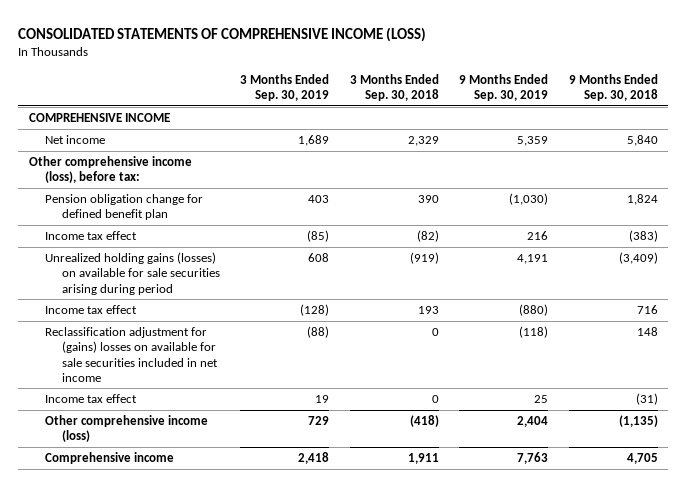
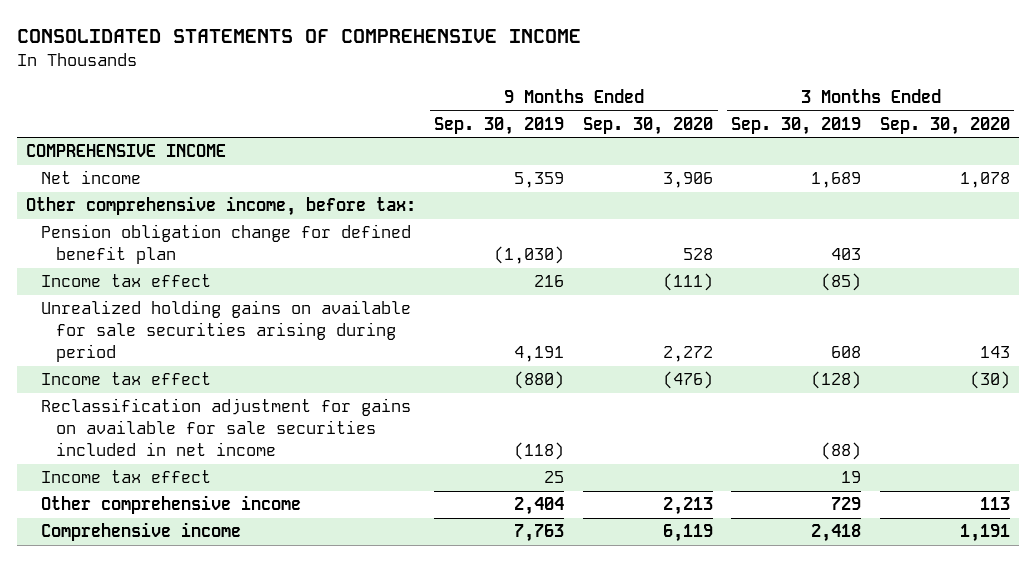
- CONSOLIDATED STATEMENTS OF COMPREHENSIVE INCOME (LOSS)
+ CONSOLIDATED STATEMENTS OF COMPREHENSIVE INCOME
- | 3 Months Ended Sep. 30, 2019 | 3 Months Ended Sep. 30, 2018 | 9 Months Ended Sep. 30, 2019 | 9 Months Ended Sep. 30, 2018
+ | 9 Months Ended Sep. 30, 2019 | 9 Months Ended Sep. 30, 2020 | 3 Months Ended Sep. 30, 2019 | 3 Months Ended Sep. 30, 2020
- Other comprehensive income (loss), before tax:
+ Other comprehensive income, before tax:
- Unrealized holding gains (losses) on available for sale securities arising during period | 608 | (919) | 4,191 | (3,409)
+ Unrealized holding gains on available for sale securities arising during period | 4,191 | 2,272 | 608 | 143
- Reclassification adjustment for (gains) losses on available for sale securities included in net income | (88) | 0 | (118) | 148
+ Reclassification adjustment for gains on available for sale securities included in net income | (118) | | (88) |
- Other comprehensive income (loss) | 729 | (418) | 2,404 | (1,135)
+ Other comprehensive income | 2,404 | 2,213 | 729 | 113

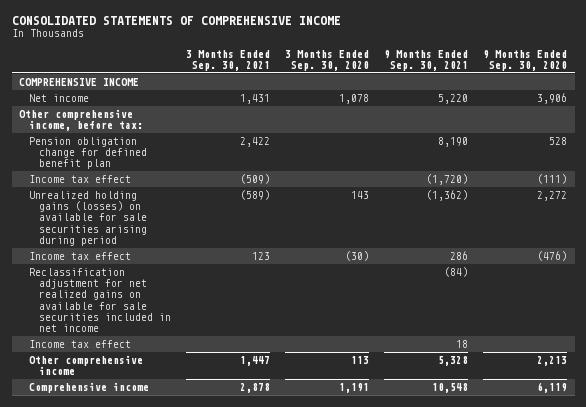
- | 9 Months Ended Sep. 30, 2019 | 9 Months Ended Sep. 30, 2020 | 3 Months Ended Sep. 30, 2019 | 3 Months Ended Sep. 30, 2020
+ | 3 Months Ended Sep. 30, 2021 | 3 Months Ended Sep. 30, 2020 | 9 Months Ended Sep. 30, 2021 | 9 Months Ended Sep. 30, 2020
- Unrealized holding gains on available for sale securities arising during period | 4,191 | 2,272 | 608 | 143
+ Unrealized holding gains (losses) on available for sale securities arising during period | (589) | 143 | (1,362) | 2,272
- Reclassification adjustment for gains on available for sale securities included in net income | (118) | | (88) |
+ Reclassification adjustment for net realized gains on available for sale securities included in net income | | | (84) |

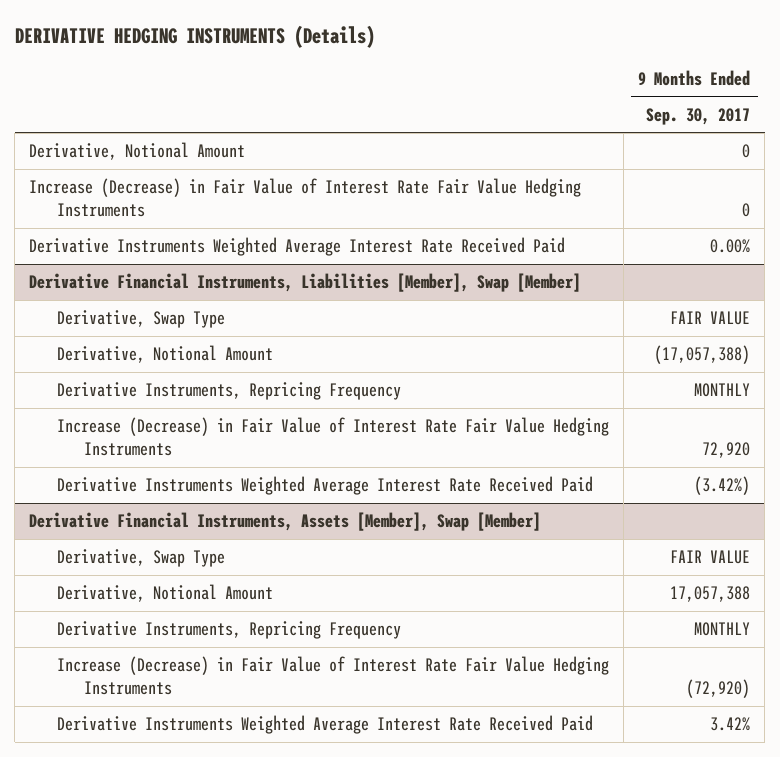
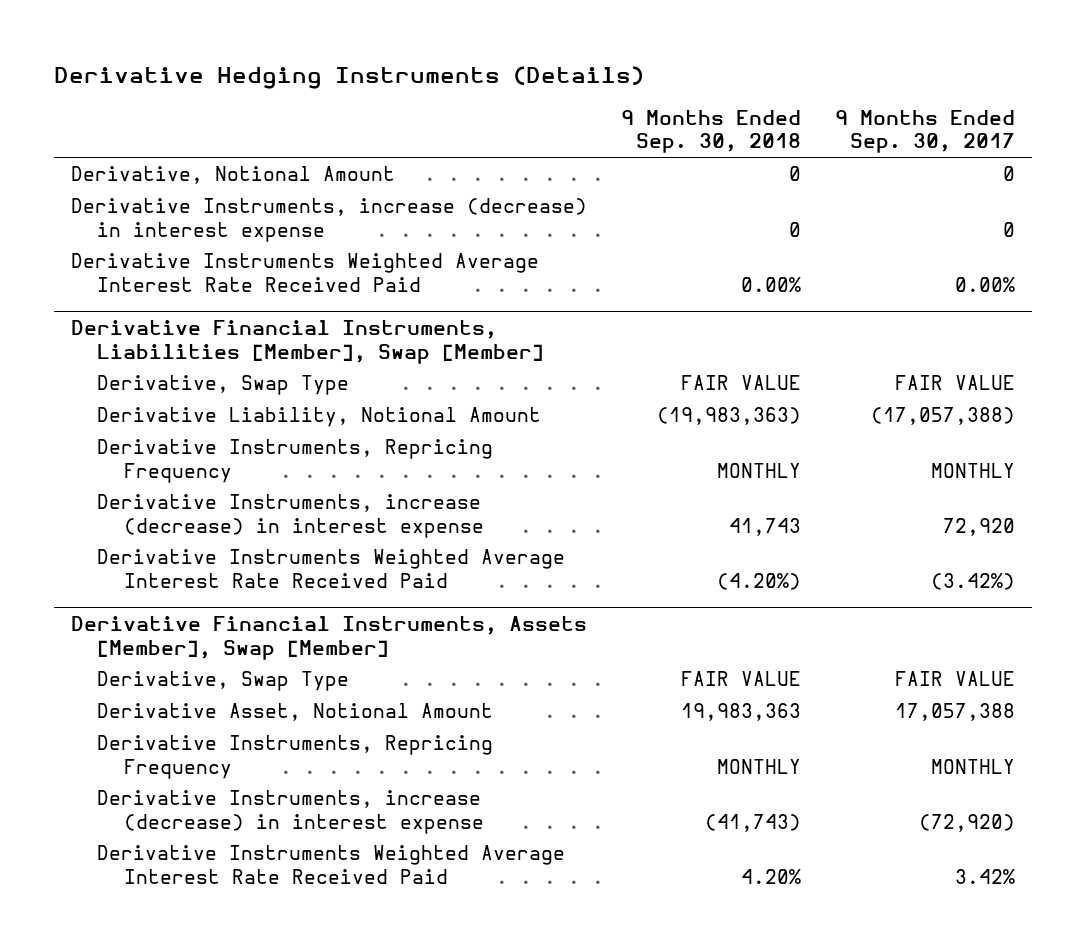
- DERIVATIVE HEDGING INSTRUMENTS (Details)
+ Derivative Hedging Instruments (Details)
- | 9 Months Ended Sep. 30, 2017
+ | 9 Months Ended Sep. 30, 2018 | 9 Months Ended Sep. 30, 2017
- Increase (Decrease) in Fair Value of Interest Rate Fair Value Hedging Instruments | 0
+ Derivative Instruments, increase (decrease) in interest expense | 0 | 0
@ Derivative Financial Instruments, Liabilities [Member], Swap [Member]
- Derivative, Notional Amount | (17,057,388)
+ Derivative Liability, Notional Amount | (19,983,363) | (17,057,388)
- Increase (Decrease) in Fair Value of Interest Rate Fair Value Hedging Instruments | 72,920
+ Derivative Instruments, increase (decrease) in interest expense | 41,743 | 72,920
@ Derivative Financial Instruments, Assets [Member], Swap [Member]
- Derivative, Notional Amount | 17,057,388
+ Derivative Asset, Notional Amount | 19,983,363 | 17,057,388
- Increase (Decrease) in Fair Value of Interest Rate Fair Value Hedging Instruments | (72,920)
+ Derivative Instruments, increase (decrease) in interest expense | (41,743) | (72,920)

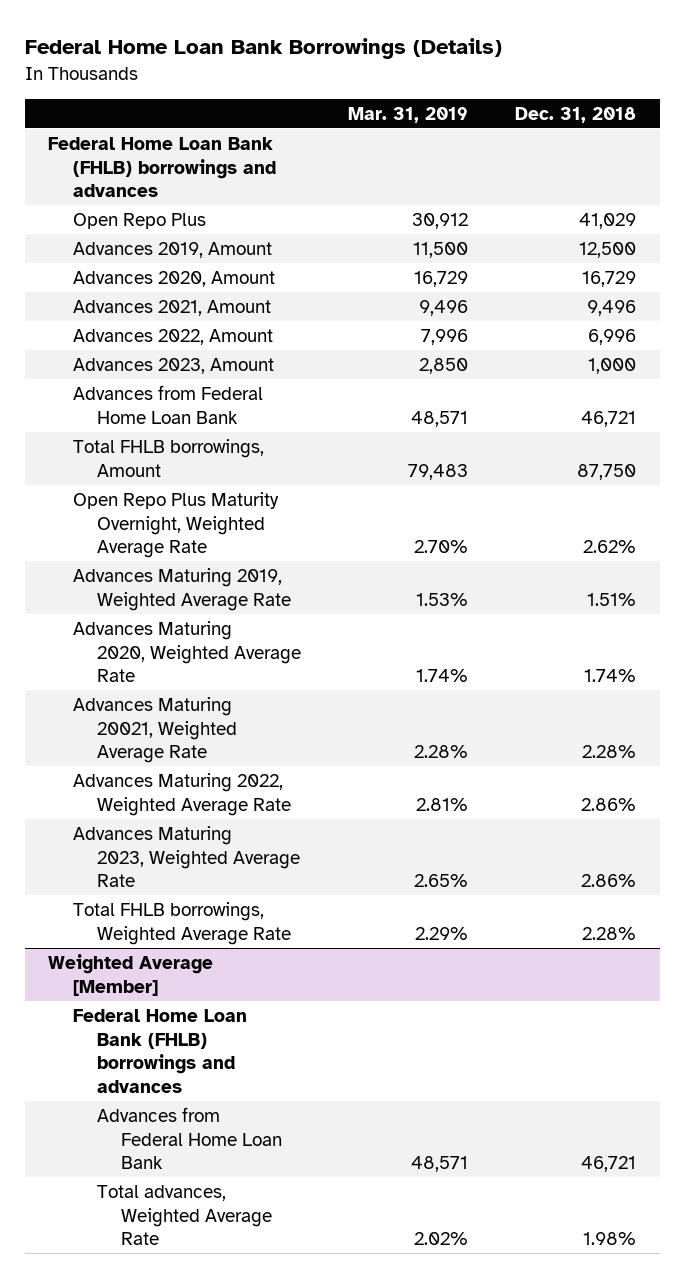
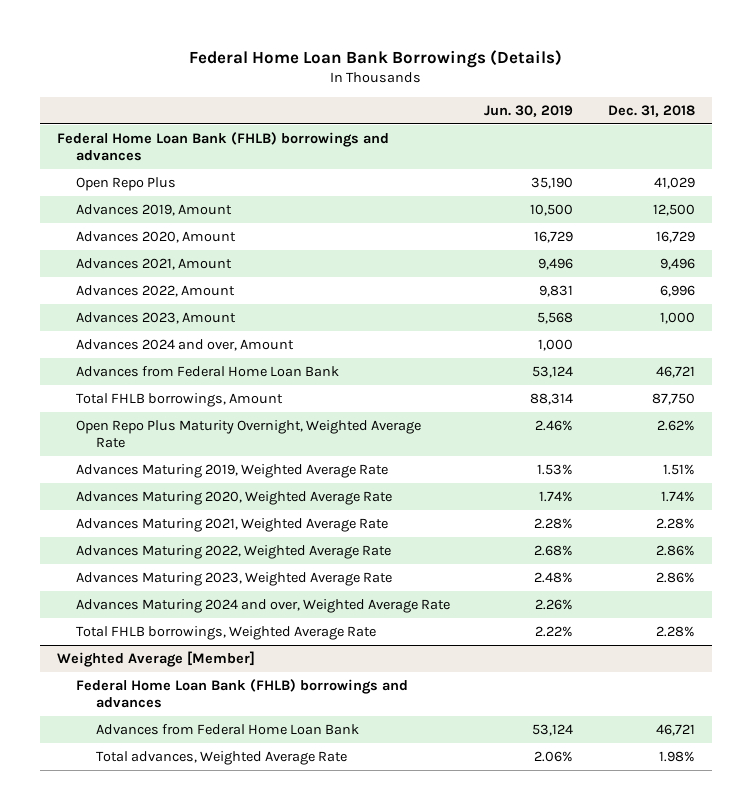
- | Mar. 31, 2019 | Dec. 31, 2018
+ | Jun. 30, 2019 | Dec. 31, 2018
+ Advances 2024 and over, Amount | 1,000 |
- Advances Maturing 20021, Weighted Average Rate | 2.28% | 2.28%
+ Advances Maturing 2021, Weighted Average Rate | 2.28% | 2.28%
+ Advances Maturing 2024 and over, Weighted Average Rate | 2.26% |

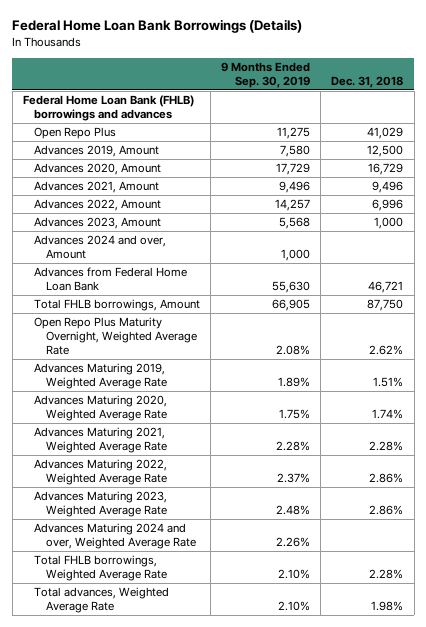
- | Jun. 30, 2019 | Dec. 31, 2018
+ | 9 Months Ended Sep. 30, 2019 | Dec. 31, 2018
- Weighted Average [Member]
- Federal Home Loan Bank (FHLB) borrowings and advances
- Advances from Federal Home Loan Bank | 53,124 | 46,721

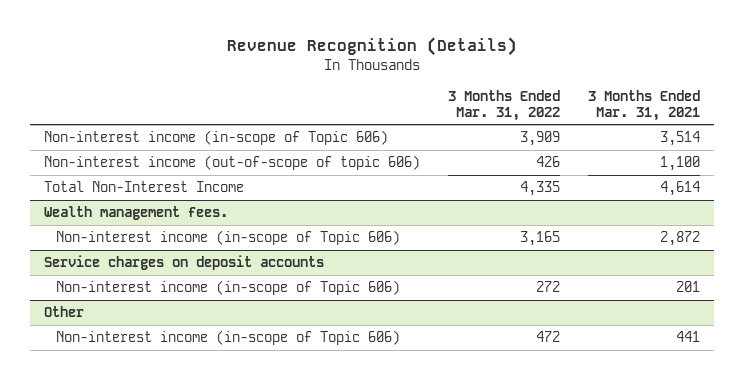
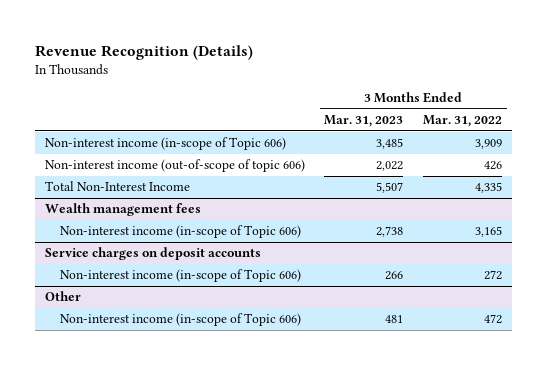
- | 3 Months Ended Mar. 31, 2022 | 3 Months Ended Mar. 31, 2021
+ | 3 Months Ended Mar. 31, 2023 | 3 Months Ended Mar. 31, 2022
- Wealth management fees.
+ Wealth management fees

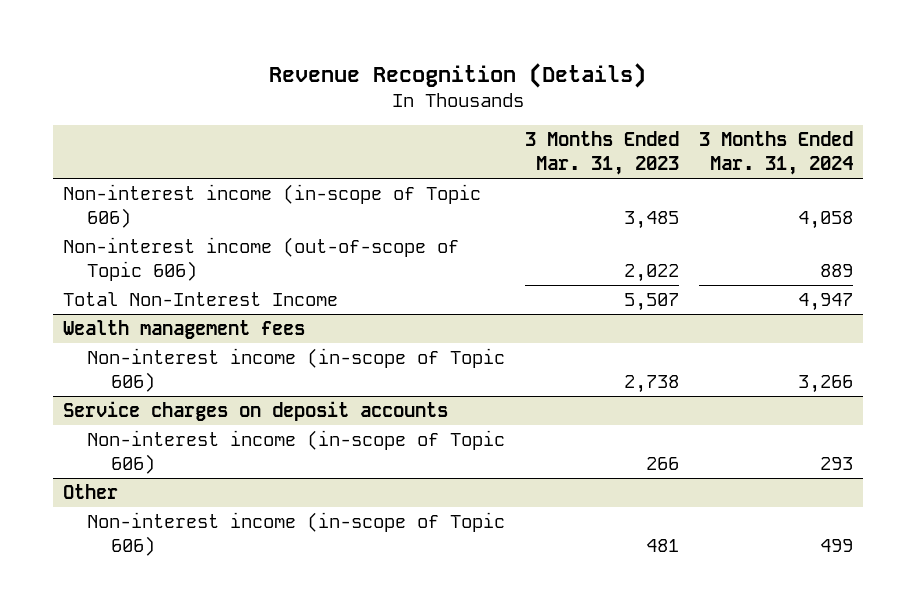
- | 3 Months Ended Mar. 31, 2023 | 3 Months Ended Mar. 31, 2022
+ | 3 Months Ended Mar. 31, 2023 | 3 Months Ended Mar. 31, 2024
- Non-interest income (out-of-scope of topic 606) | 2,022 | 426
+ Non-interest income (out-of-scope of Topic 606) | 2,022 | 889

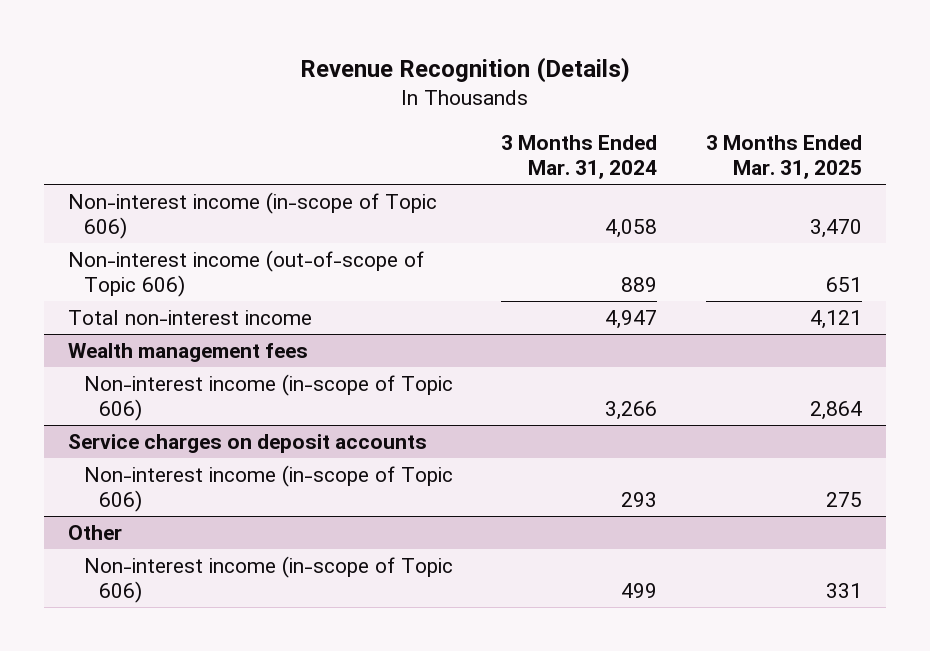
- | 3 Months Ended Mar. 31, 2023 | 3 Months Ended Mar. 31, 2024
+ | 3 Months Ended Mar. 31, 2024 | 3 Months Ended Mar. 31, 2025
- Total Non-Interest Income | 5,507 | 4,947
+ Total non-interest income | 4,947 | 4,121

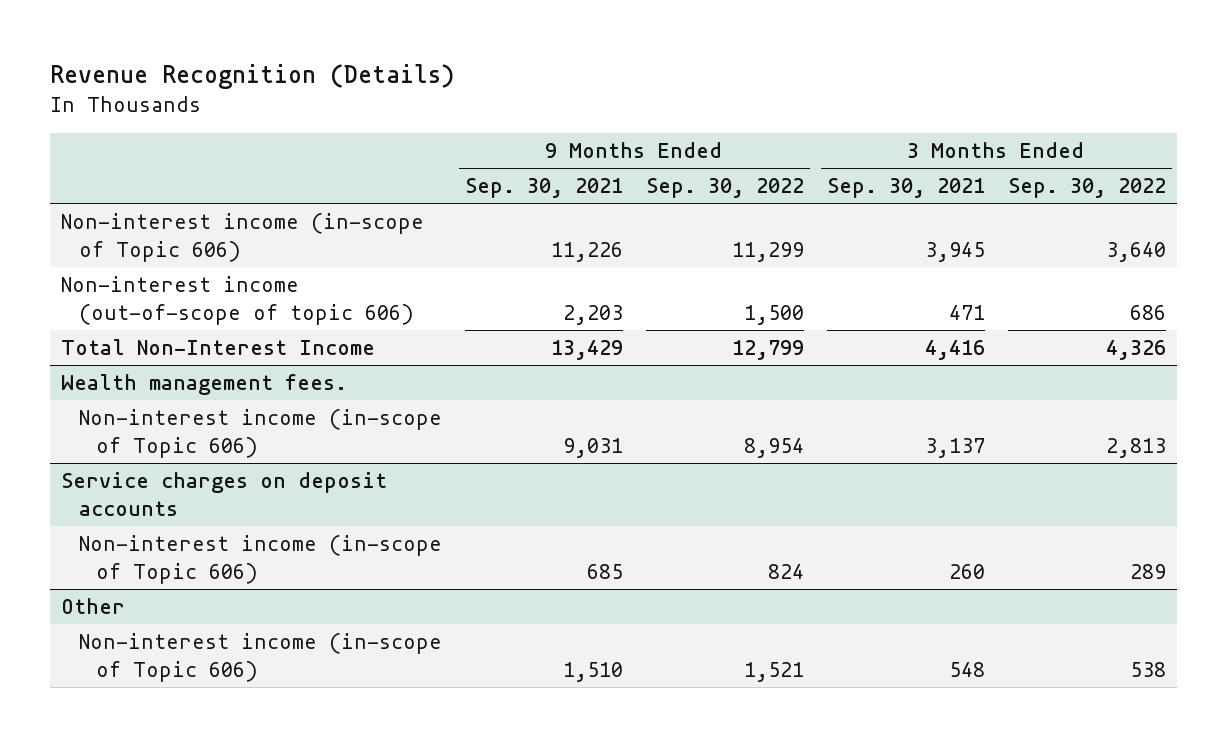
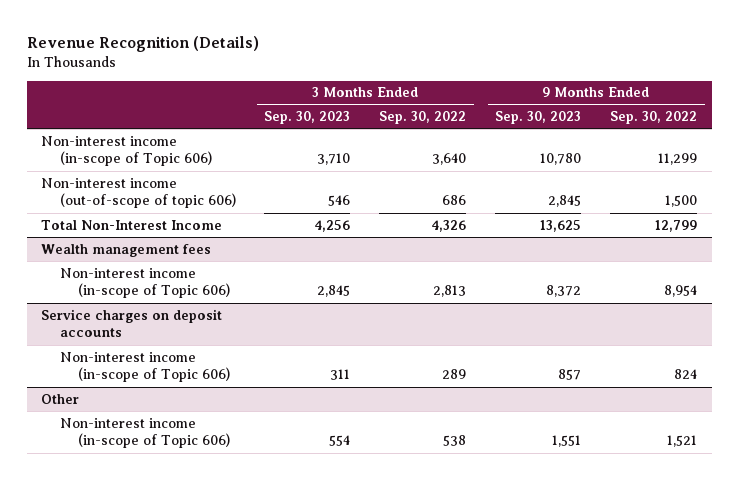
- | 9 Months Ended Sep. 30, 2021 | 9 Months Ended Sep. 30, 2022 | 3 Months Ended Sep. 30, 2021 | 3 Months Ended Sep. 30, 2022
+ | 3 Months Ended Sep. 30, 2023 | 3 Months Ended Sep. 30, 2022 | 9 Months Ended Sep. 30, 2023 | 9 Months Ended Sep. 30, 2022
- Wealth management fees.
+ Wealth management fees

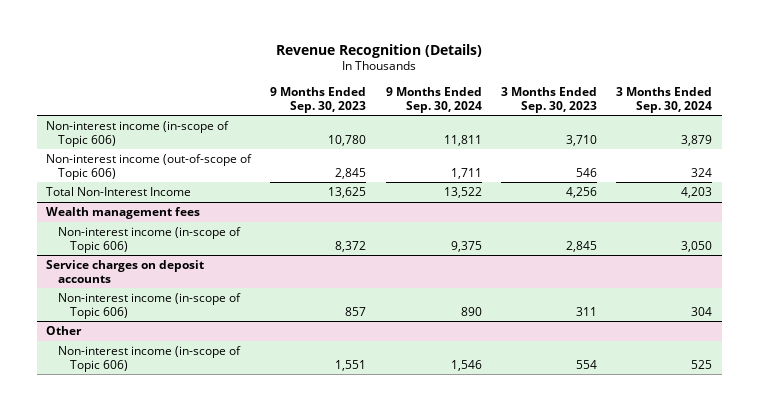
- | 3 Months Ended Sep. 30, 2023 | 3 Months Ended Sep. 30, 2022 | 9 Months Ended Sep. 30, 2023 | 9 Months Ended Sep. 30, 2022
+ | 9 Months Ended Sep. 30, 2023 | 9 Months Ended Sep. 30, 2024 | 3 Months Ended Sep. 30, 2023 | 3 Months Ended Sep. 30, 2024
- Non-interest income (out-of-scope of topic 606) | 546 | 686 | 2,845 | 1,500
+ Non-interest income (out-of-scope of Topic 606) | 2,845 | 1,711 | 546 | 324

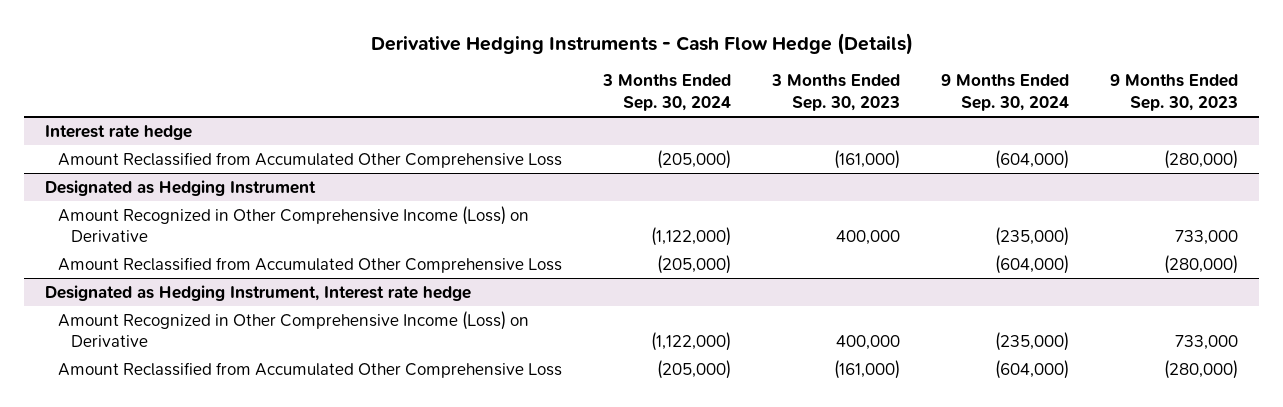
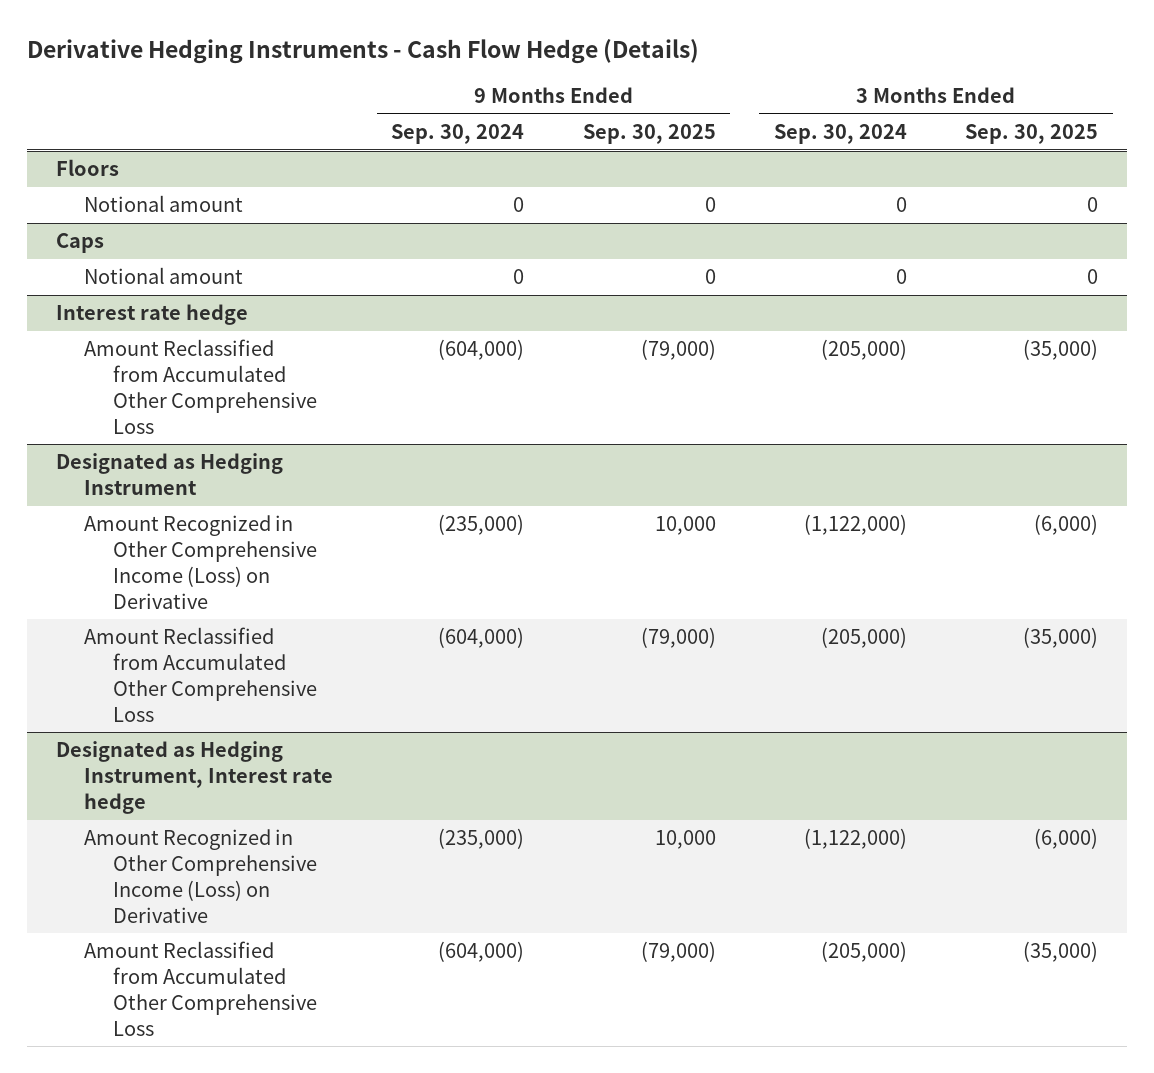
- | 3 Months Ended Sep. 30, 2024 | 3 Months Ended Sep. 30, 2023 | 9 Months Ended Sep. 30, 2024 | 9 Months Ended Sep. 30, 2023
+ | 9 Months Ended Sep. 30, 2024 | 9 Months Ended Sep. 30, 2025 | 3 Months Ended Sep. 30, 2024 | 3 Months Ended Sep. 30, 2025
+ Floors
+ Notional amount | 0 | 0 | 0 | 0
+ Caps
+ Notional amount | 0 | 0 | 0 | 0

